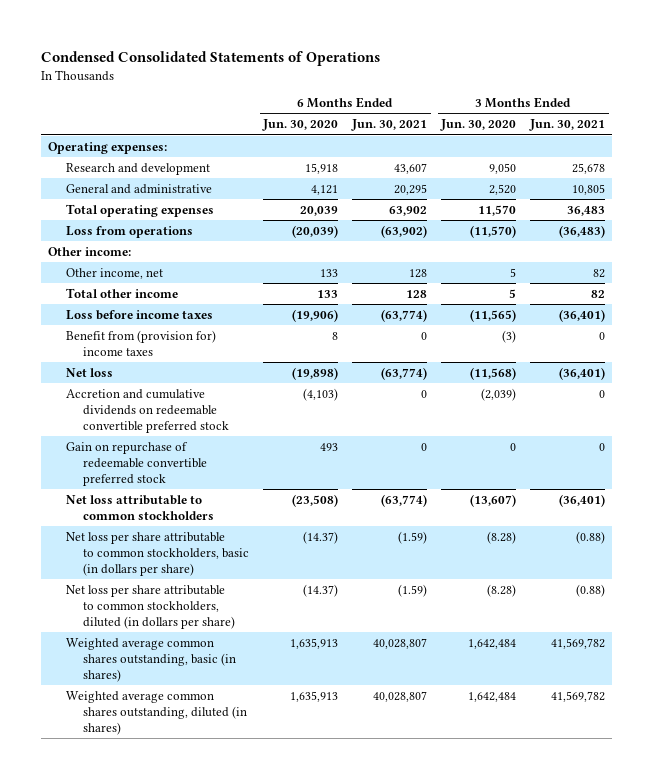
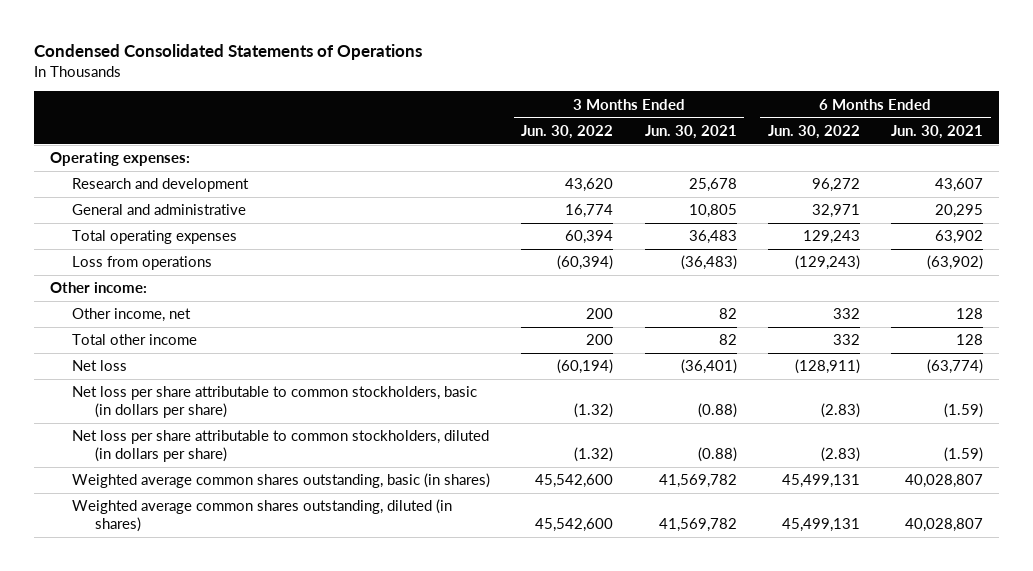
- | 6 Months Ended Jun. 30, 2020 | 6 Months Ended Jun. 30, 2021 | 3 Months Ended Jun. 30, 2020 | 3 Months Ended Jun. 30, 2021
+ | 3 Months Ended Jun. 30, 2022 | 3 Months Ended Jun. 30, 2021 | 6 Months Ended Jun. 30, 2022 | 6 Months Ended Jun. 30, 2021
- Loss before income taxes | (19,906) | (63,774) | (11,565) | (36,401)
- Benefit from (provision for) income taxes | 8 | 0 | (3) | 0
- Accretion and cumulative dividends on redeemable convertible preferred stock | (4,103) | 0 | (2,039) | 0
- Gain on repurchase of redeemable convertible preferred stock | 493 | 0 | 0 | 0
- Net loss attributable to common stockholders | (23,508) | (63,774) | (13,607) | (36,401)

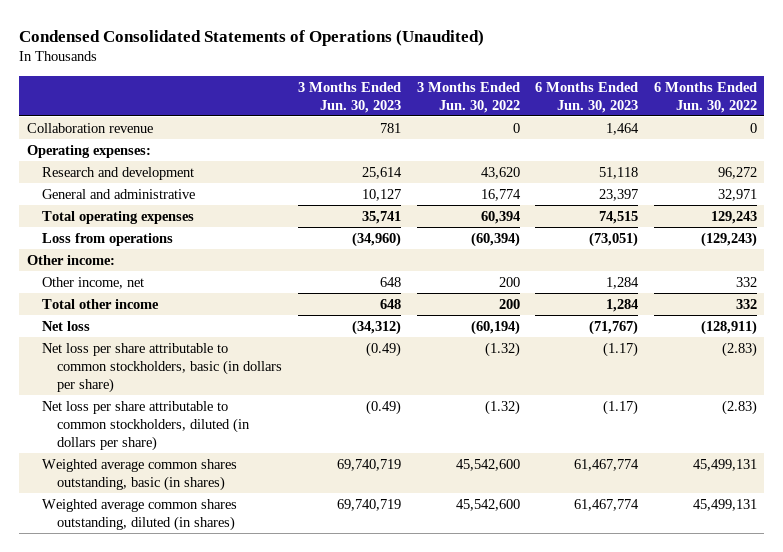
- Condensed Consolidated Statements of Operations
+ Condensed Consolidated Statements of Operations (Unaudited)
- | 3 Months Ended Jun. 30, 2022 | 3 Months Ended Jun. 30, 2021 | 6 Months Ended Jun. 30, 2022 | 6 Months Ended Jun. 30, 2021
+ | 3 Months Ended Jun. 30, 2023 | 3 Months Ended Jun. 30, 2022 | 6 Months Ended Jun. 30, 2023 | 6 Months Ended Jun. 30, 2022
+ Collaboration revenue | 781 | 0 | 1,464 | 0

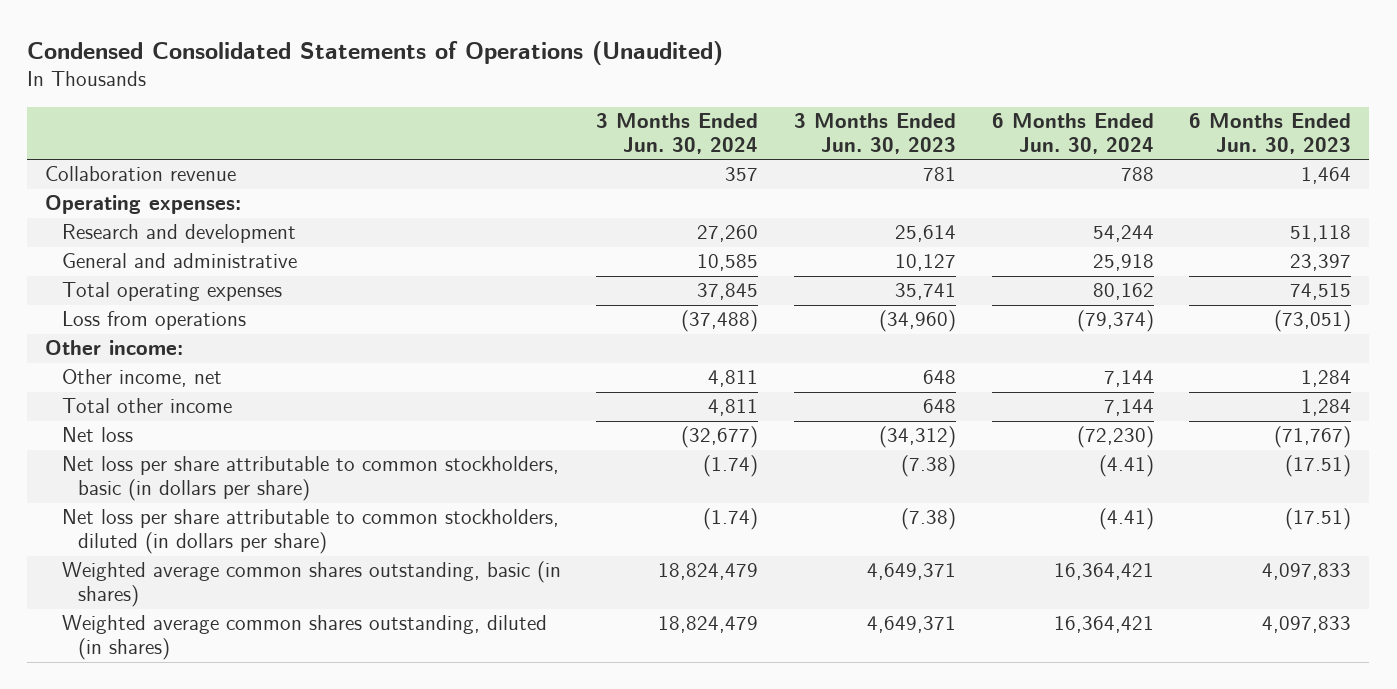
- | 3 Months Ended Jun. 30, 2023 | 3 Months Ended Jun. 30, 2022 | 6 Months Ended Jun. 30, 2023 | 6 Months Ended Jun. 30, 2022
+ | 3 Months Ended Jun. 30, 2024 | 3 Months Ended Jun. 30, 2023 | 6 Months Ended Jun. 30, 2024 | 6 Months Ended Jun. 30, 2023
- Net loss per share attributable to common stockholders, basic (in dollars per share) | (0.49) | (1.32) | (1.17) | (2.83)
- Net loss per share attributable to common stockholders, diluted (in dollars per share) | (0.49) | (1.32) | (1.17) | (2.83)
- Weighted average common shares outstanding, basic (in shares) | 69,740,719 | 45,542,600 | 61,467,774 | 45,499,131
- Weighted average common shares outstanding, diluted (in shares) | 69,740,719 | 45,542,600 | 61,467,774 | 45,499,131
+ Net loss per share attributable to common stockholders, basic (in dollars per share) | (1.74) | (7.38) | (4.41) | (17.51)
+ Net loss per share attributable to common stockholders, diluted (in dollars per share) | (1.74) | (7.38) | (4.41) | (17.51)
+ Weighted average common shares outstanding, basic (in shares) | 18,824,479 | 4,649,371 | 16,364,421 | 4,097,833
+ Weighted average common shares outstanding, diluted (in shares) | 18,824,479 | 4,649,371 | 16,364,421 | 4,097,833

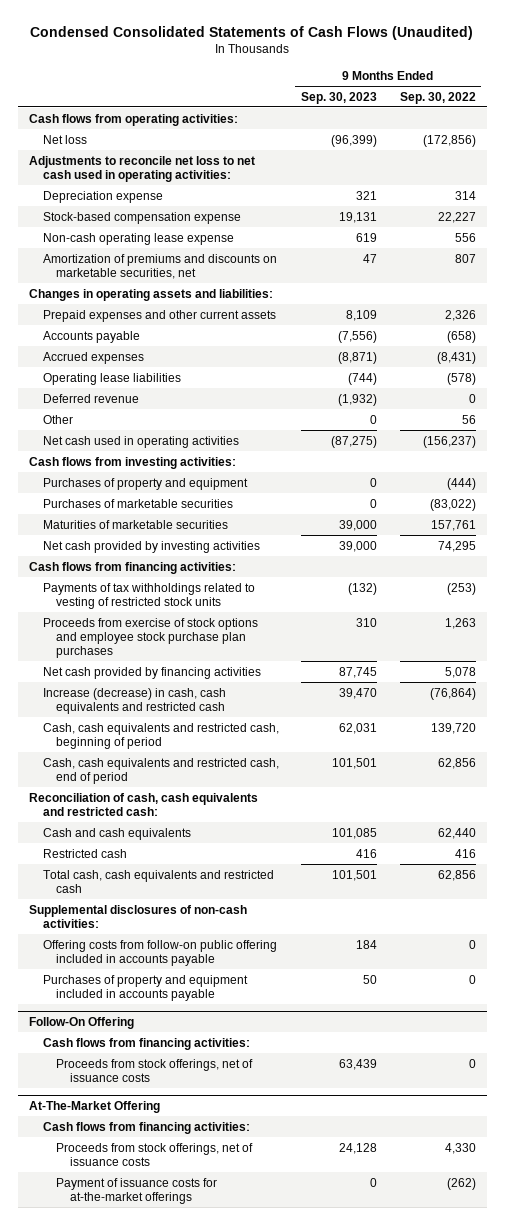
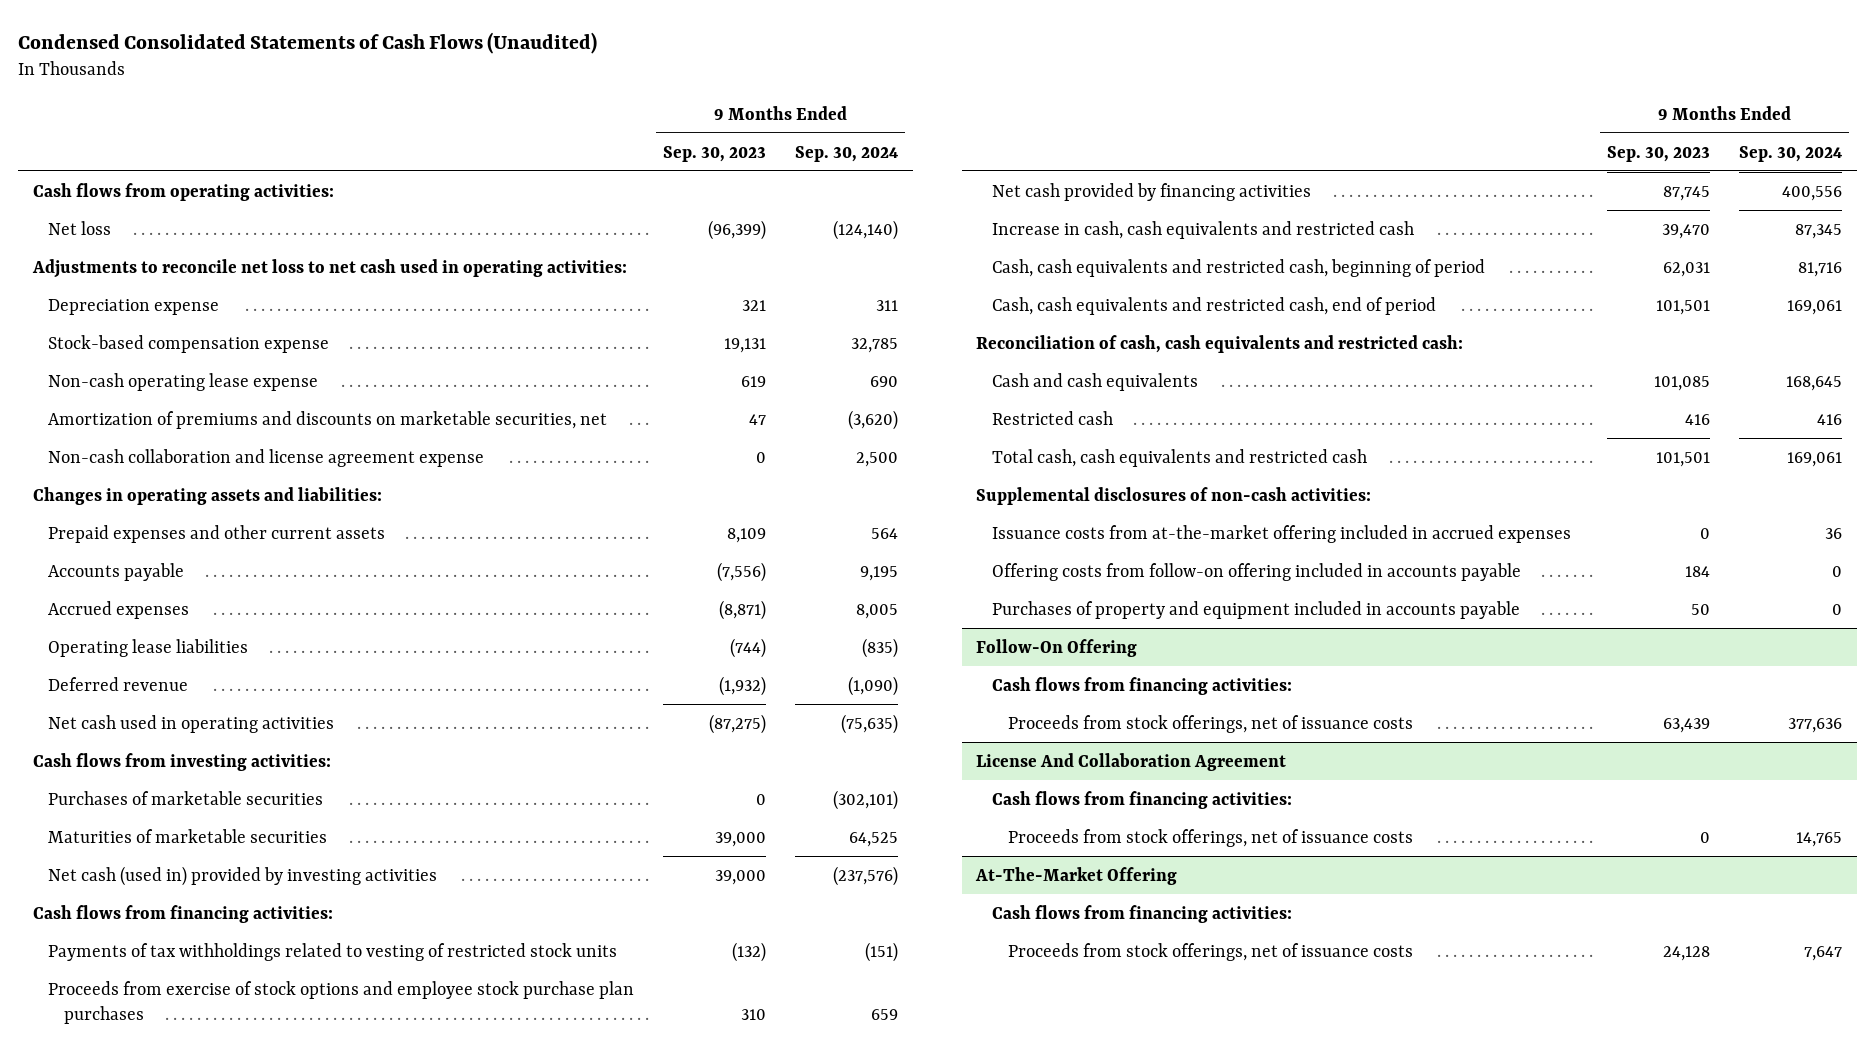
- | 9 Months Ended Sep. 30, 2023 | 9 Months Ended Sep. 30, 2022
+ | 9 Months Ended Sep. 30, 2023 | 9 Months Ended Sep. 30, 2024
+ Non-cash collaboration and license agreement expense | 0 | 2,500
- Other | 0 | 56
- Purchases of property and equipment | 0 | (444)
- Net cash provided by investing activities | 39,000 | 74,295
+ Net cash (used in) provided by investing activities | 39,000 | (237,576)
- Increase (decrease) in cash, cash equivalents and restricted cash | 39,470 | (76,864)
+ Increase in cash, cash equivalents and restricted cash | 39,470 | 87,345
- Offering costs from follow-on public offering included in accounts payable | 184 | 0
+ Issuance costs from at-the-market offering included in accrued expenses | 0 | 36
+ Offering costs from follow-on offering included in accounts payable | 184 | 0
+ License And Collaboration Agreement
+ Cash flows from financing activities:
+ Proceeds from stock offerings, net of issuance costs | 0 | 14,765
@ At-The-Market Offering
- Payment of issuance costs for at-the-market offerings | 0 | (262)

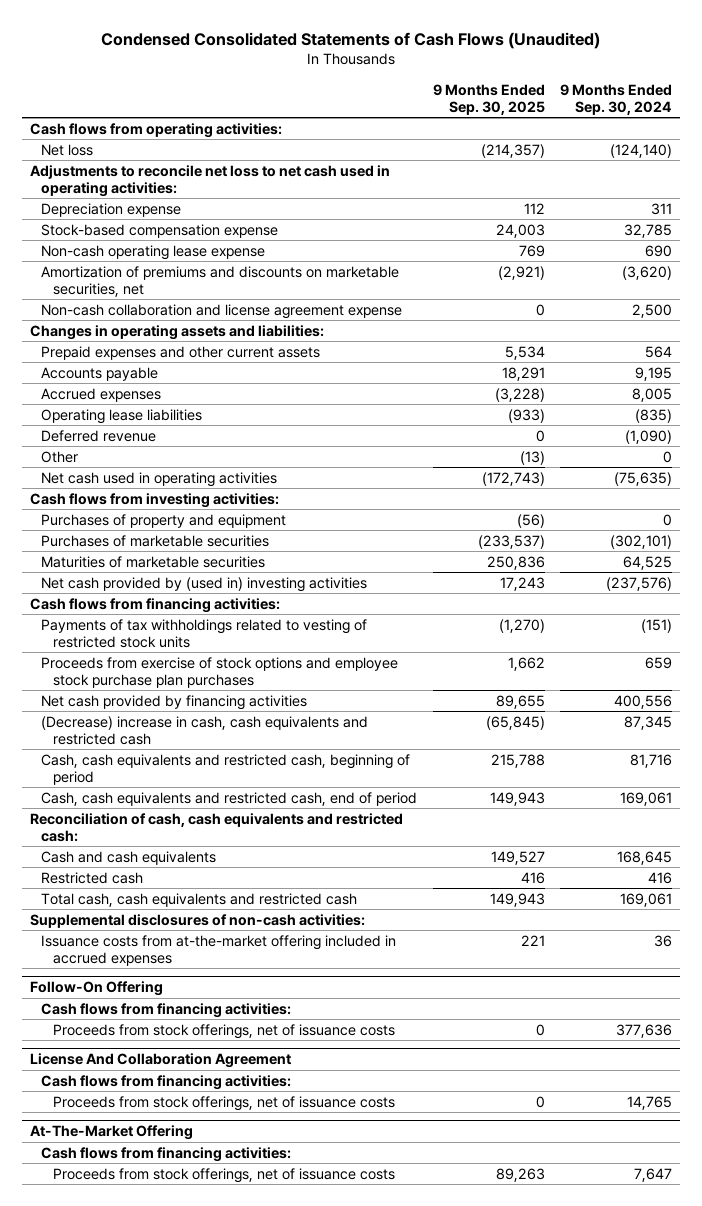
- | 9 Months Ended Sep. 30, 2023 | 9 Months Ended Sep. 30, 2024
+ | 9 Months Ended Sep. 30, 2025 | 9 Months Ended Sep. 30, 2024
+ Other | (13) | 0
+ Purchases of property and equipment | (56) | 0
- Net cash (used in) provided by investing activities | 39,000 | (237,576)
+ Net cash provided by (used in) investing activities | 17,243 | (237,576)
- Increase in cash, cash equivalents and restricted cash | 39,470 | 87,345
+ (Decrease) increase in cash, cash equivalents and restricted cash | (65,845) | 87,345
- Offering costs from follow-on offering included in accounts payable | 184 | 0
- Purchases of property and equipment included in accounts payable | 50 | 0

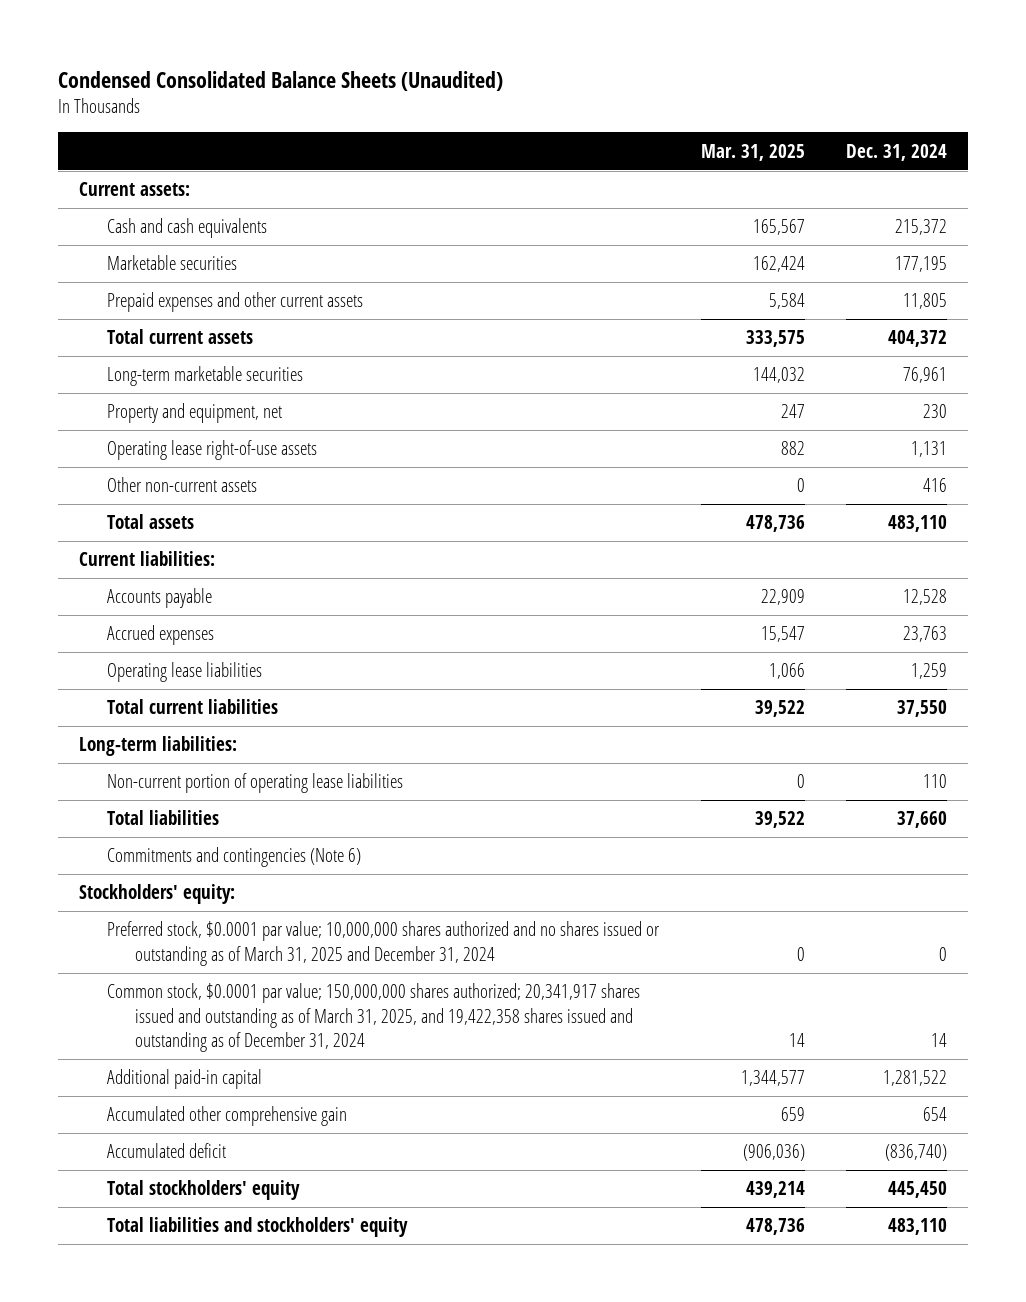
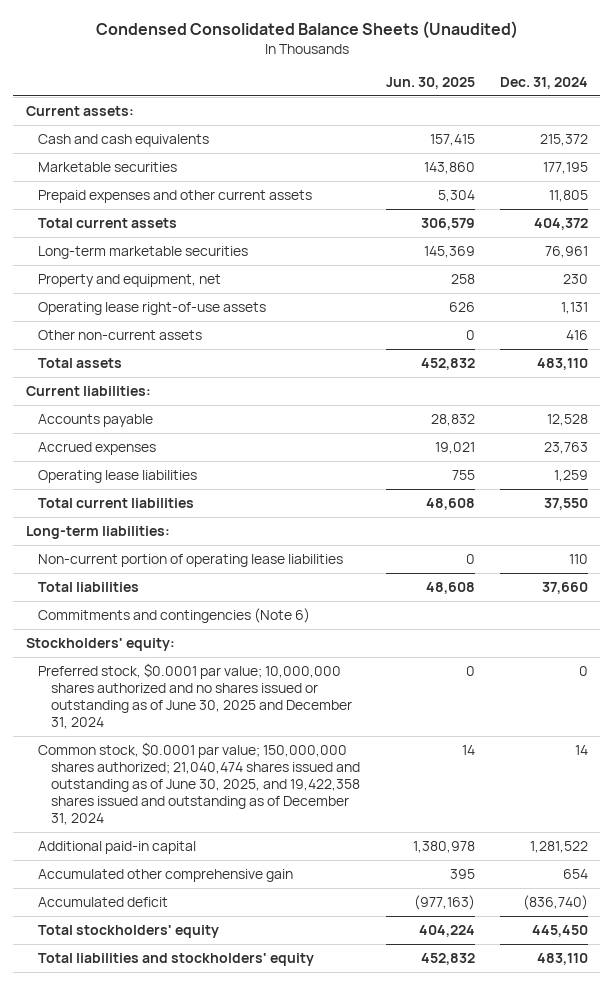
- | Mar. 31, 2025 | Dec. 31, 2024
+ | Jun. 30, 2025 | Dec. 31, 2024
- Preferred stock, $0.0001 par value; 10,000,000 shares authorized and no shares issued or outstanding as of March 31, 2025 and December 31, 2024 | 0 | 0
- Common stock, $0.0001 par value; 150,000,000 shares authorized; 20,341,917 shares issued and outstanding as of March 31, 2025, and 19,422,358 shares issued and outstanding as of December 31, 2024 | 14 | 14
+ Preferred stock, $0.0001 par value; 10,000,000 shares authorized and no shares issued or outstanding as of June 30, 2025 and December 31, 2024 | 0 | 0
+ Common stock, $0.0001 par value; 150,000,000 shares authorized; 21,040,474 shares issued and outstanding as of June 30, 2025, and 19,422,358 shares issued and outstanding as of December 31, 2024 | 14 | 14

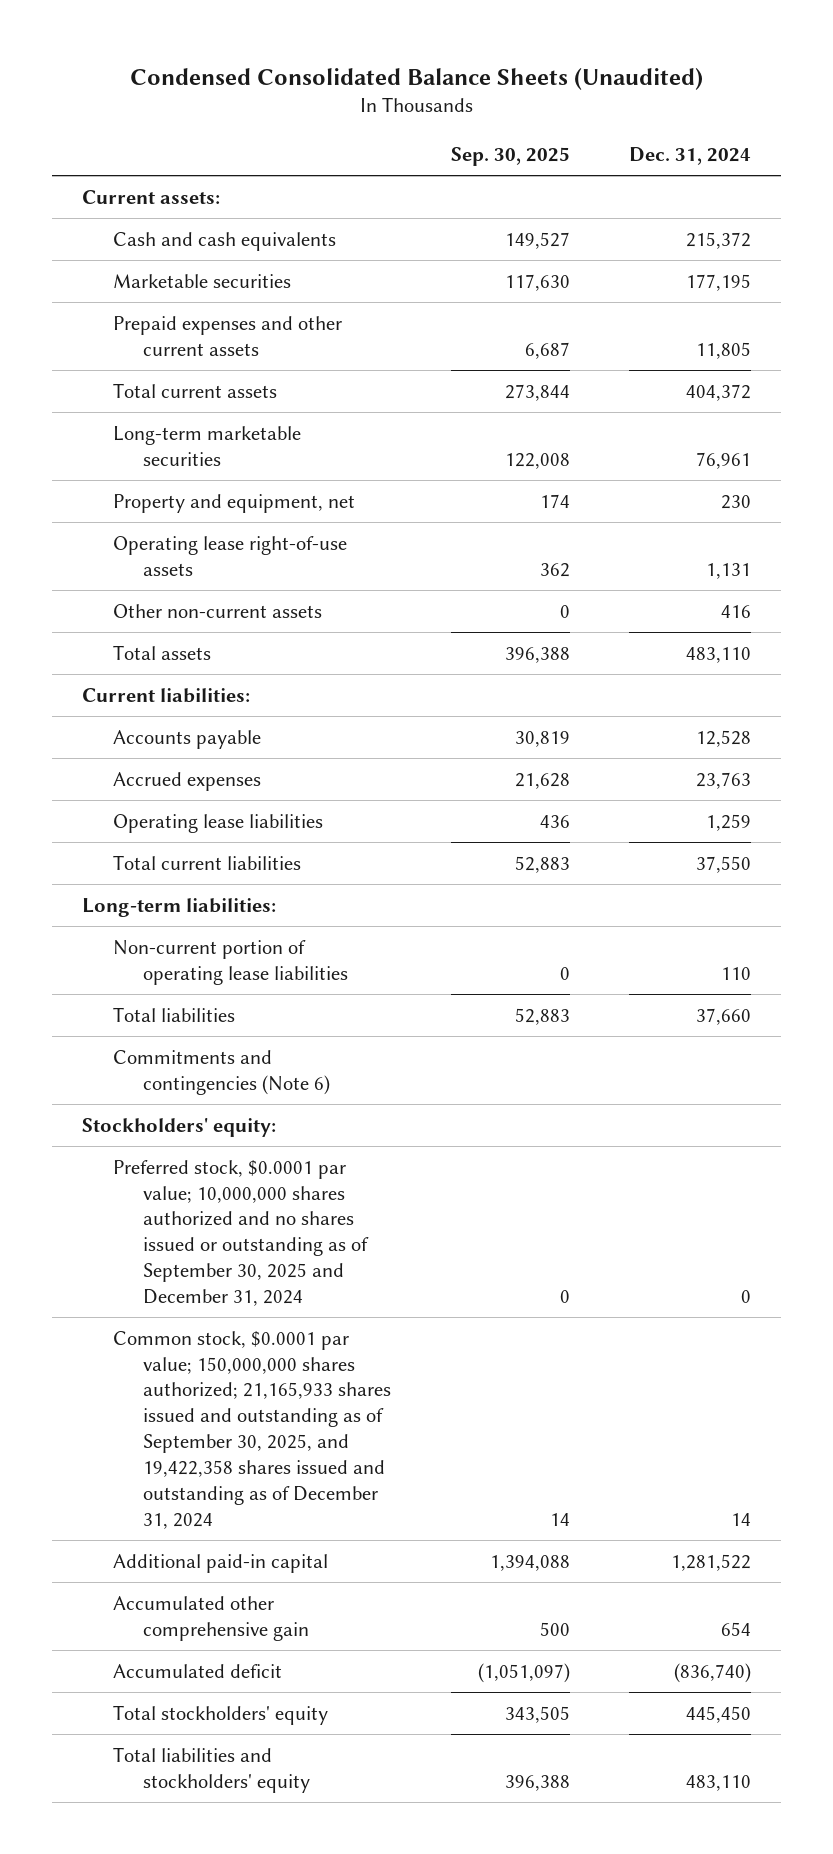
- | Jun. 30, 2025 | Dec. 31, 2024
+ | Sep. 30, 2025 | Dec. 31, 2024
- Preferred stock, $0.0001 par value; 10,000,000 shares authorized and no shares issued or outstanding as of June 30, 2025 and December 31, 2024 | 0 | 0
- Common stock, $0.0001 par value; 150,000,000 shares authorized; 21,040,474 shares issued and outstanding as of June 30, 2025, and 19,422,358 shares issued and outstanding as of December 31, 2024 | 14 | 14
+ Preferred stock, $0.0001 par value; 10,000,000 shares authorized and no shares issued or outstanding as of September 30, 2025 and December 31, 2024 | 0 | 0
+ Common stock, $0.0001 par value; 150,000,000 shares authorized; 21,165,933 shares issued and outstanding as of September 30, 2025, and 19,422,358 shares issued and outstanding as of December 31, 2024 | 14 | 14

